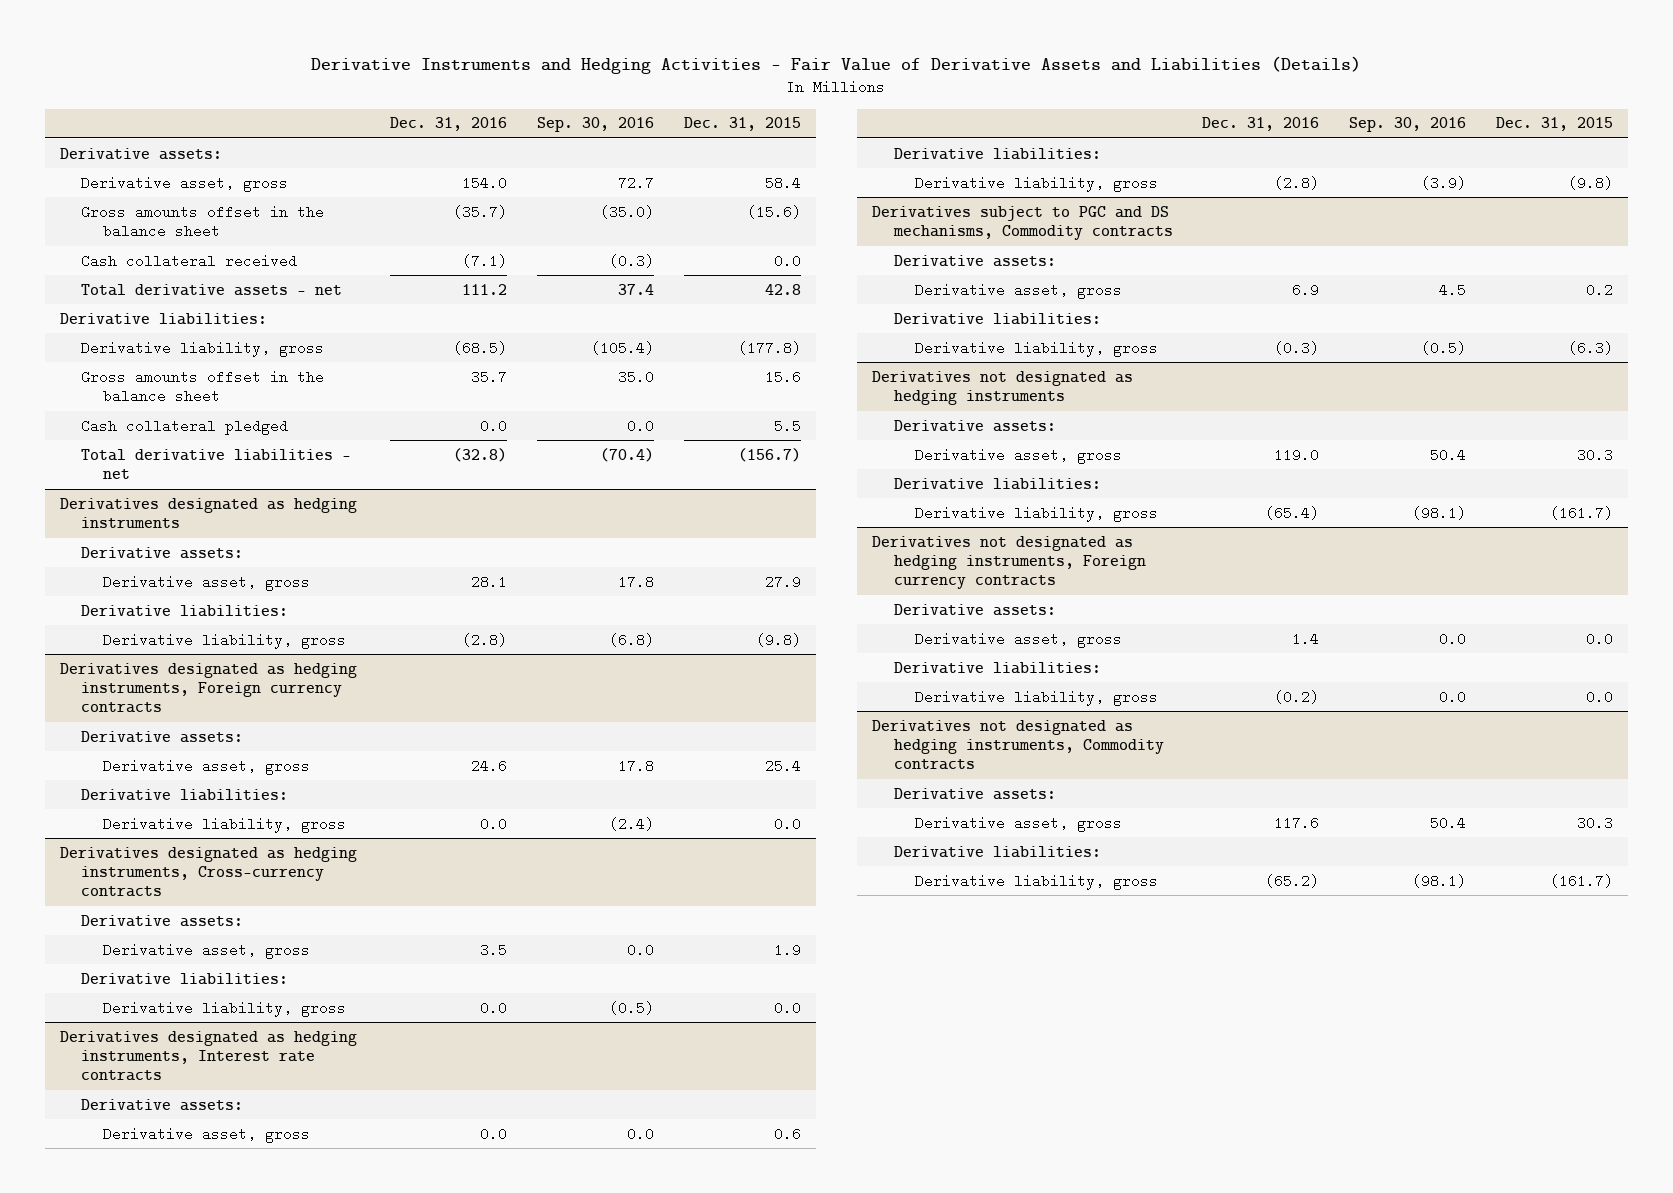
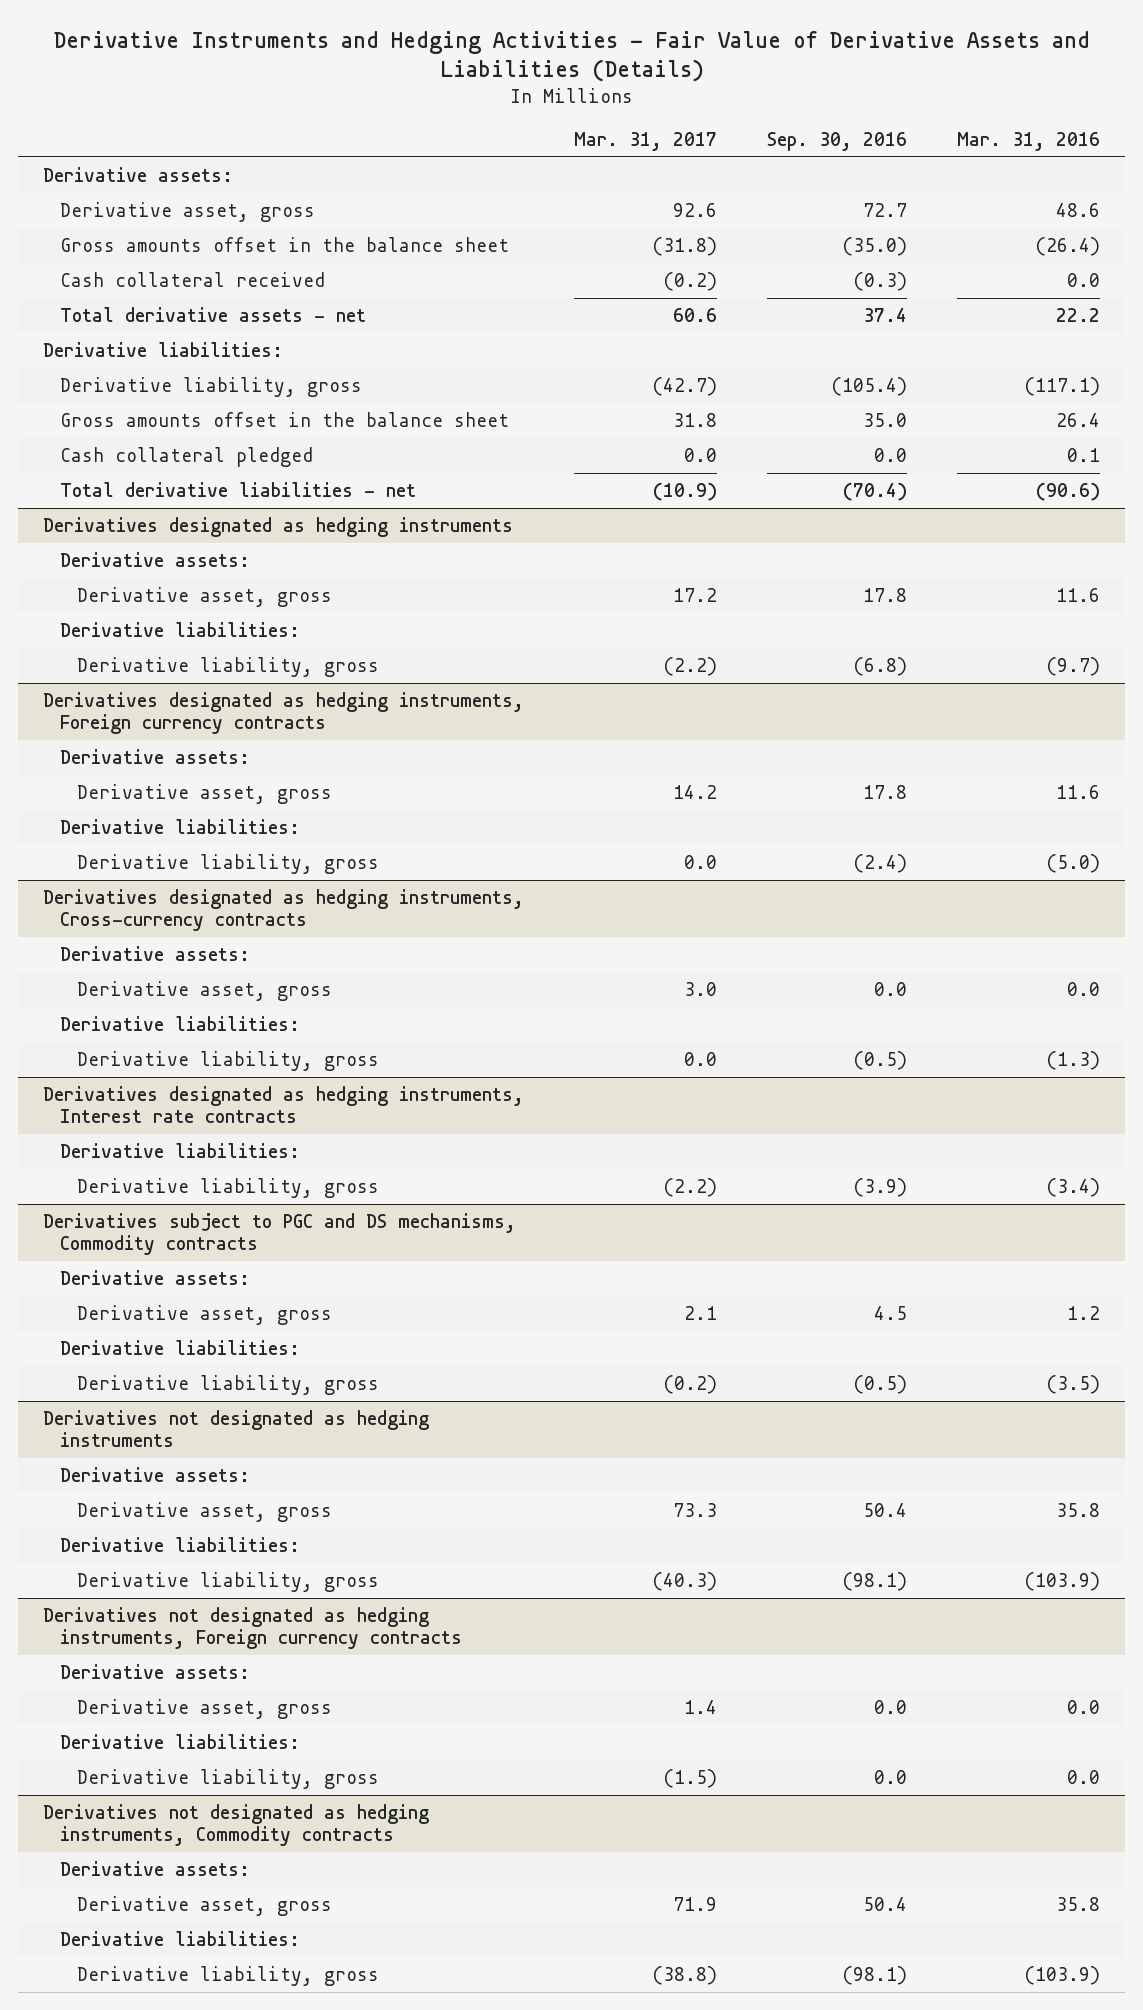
- | Dec. 31, 2016 | Sep. 30, 2016 | Dec. 31, 2015
+ | Mar. 31, 2017 | Sep. 30, 2016 | Mar. 31, 2016
@ Derivatives designated as hedging instruments, Interest rate contracts
- Derivative assets:
- Derivative asset, gross | 0.0 | 0.0 | 0.6

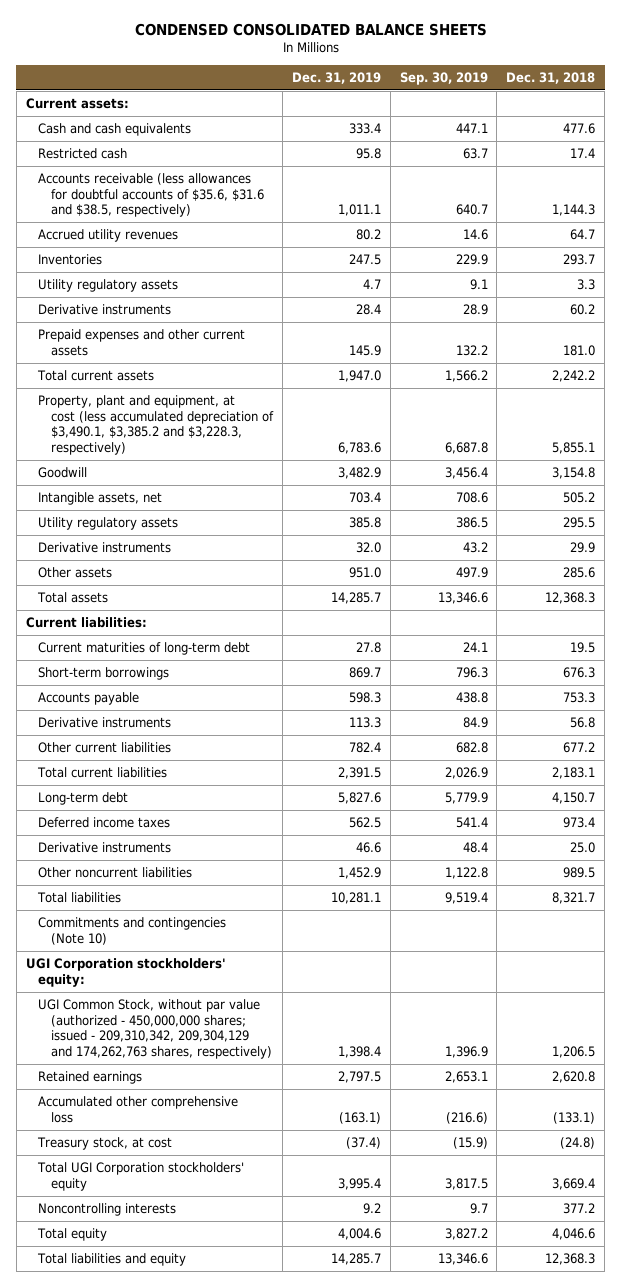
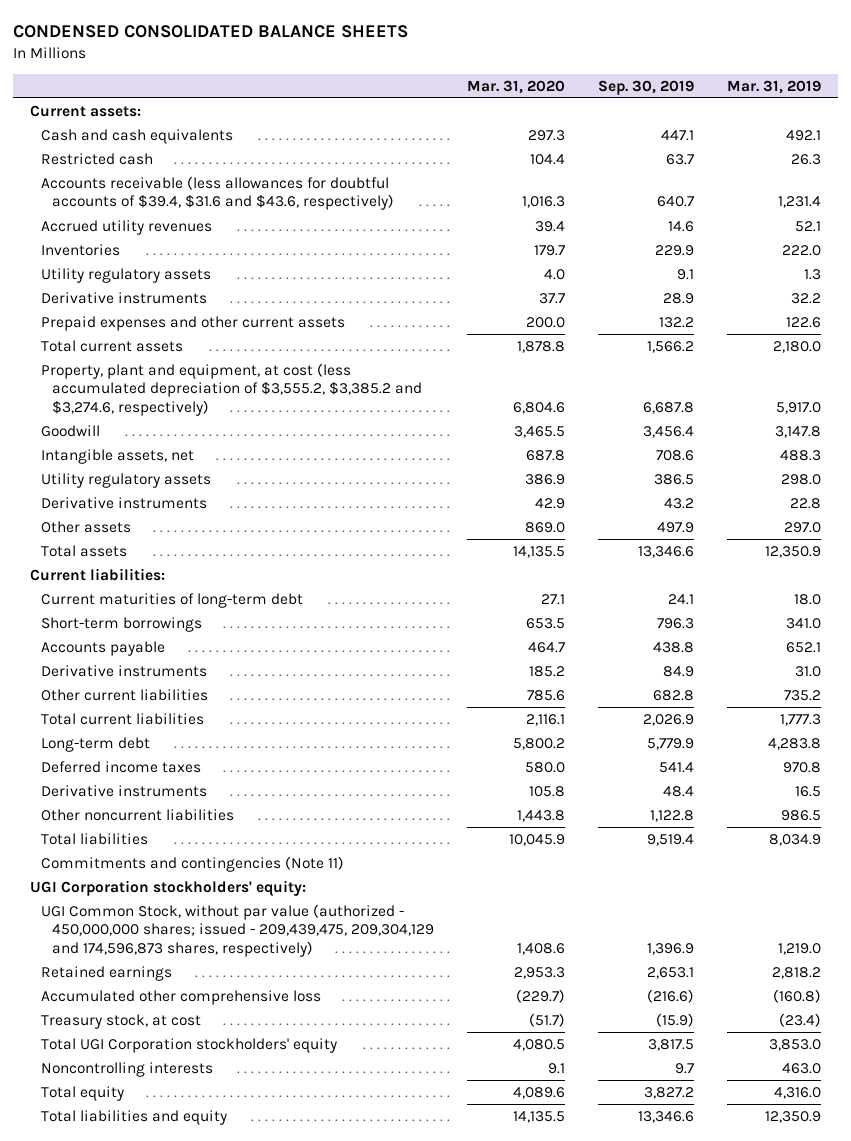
- | Dec. 31, 2019 | Sep. 30, 2019 | Dec. 31, 2018
+ | Mar. 31, 2020 | Sep. 30, 2019 | Mar. 31, 2019
- Accounts receivable (less allowances for doubtful accounts of $35.6, $31.6 and $38.5, respectively) | 1,011.1 | 640.7 | 1,144.3
+ Accounts receivable (less allowances for doubtful accounts of $39.4, $31.6 and $43.6, respectively) | 1,016.3 | 640.7 | 1,231.4
- Property, plant and equipment, at cost (less accumulated depreciation of $3,490.1, $3,385.2 and $3,228.3, respectively) | 6,783.6 | 6,687.8 | 5,855.1
+ Property, plant and equipment, at cost (less accumulated depreciation of $3,555.2, $3,385.2 and $3,274.6, respectively) | 6,804.6 | 6,687.8 | 5,917.0
- Commitments and contingencies (Note 10)
+ Commitments and contingencies (Note 11)
- UGI Common Stock, without par value (authorized - 450,000,000 shares; issued - 209,310,342, 209,304,129 and 174,262,763 shares, respectively) | 1,398.4 | 1,396.9 | 1,206.5
+ UGI Common Stock, without par value (authorized - 450,000,000 shares; issued - 209,439,475, 209,304,129 and 174,596,873 shares, respectively) | 1,408.6 | 1,396.9 | 1,219.0

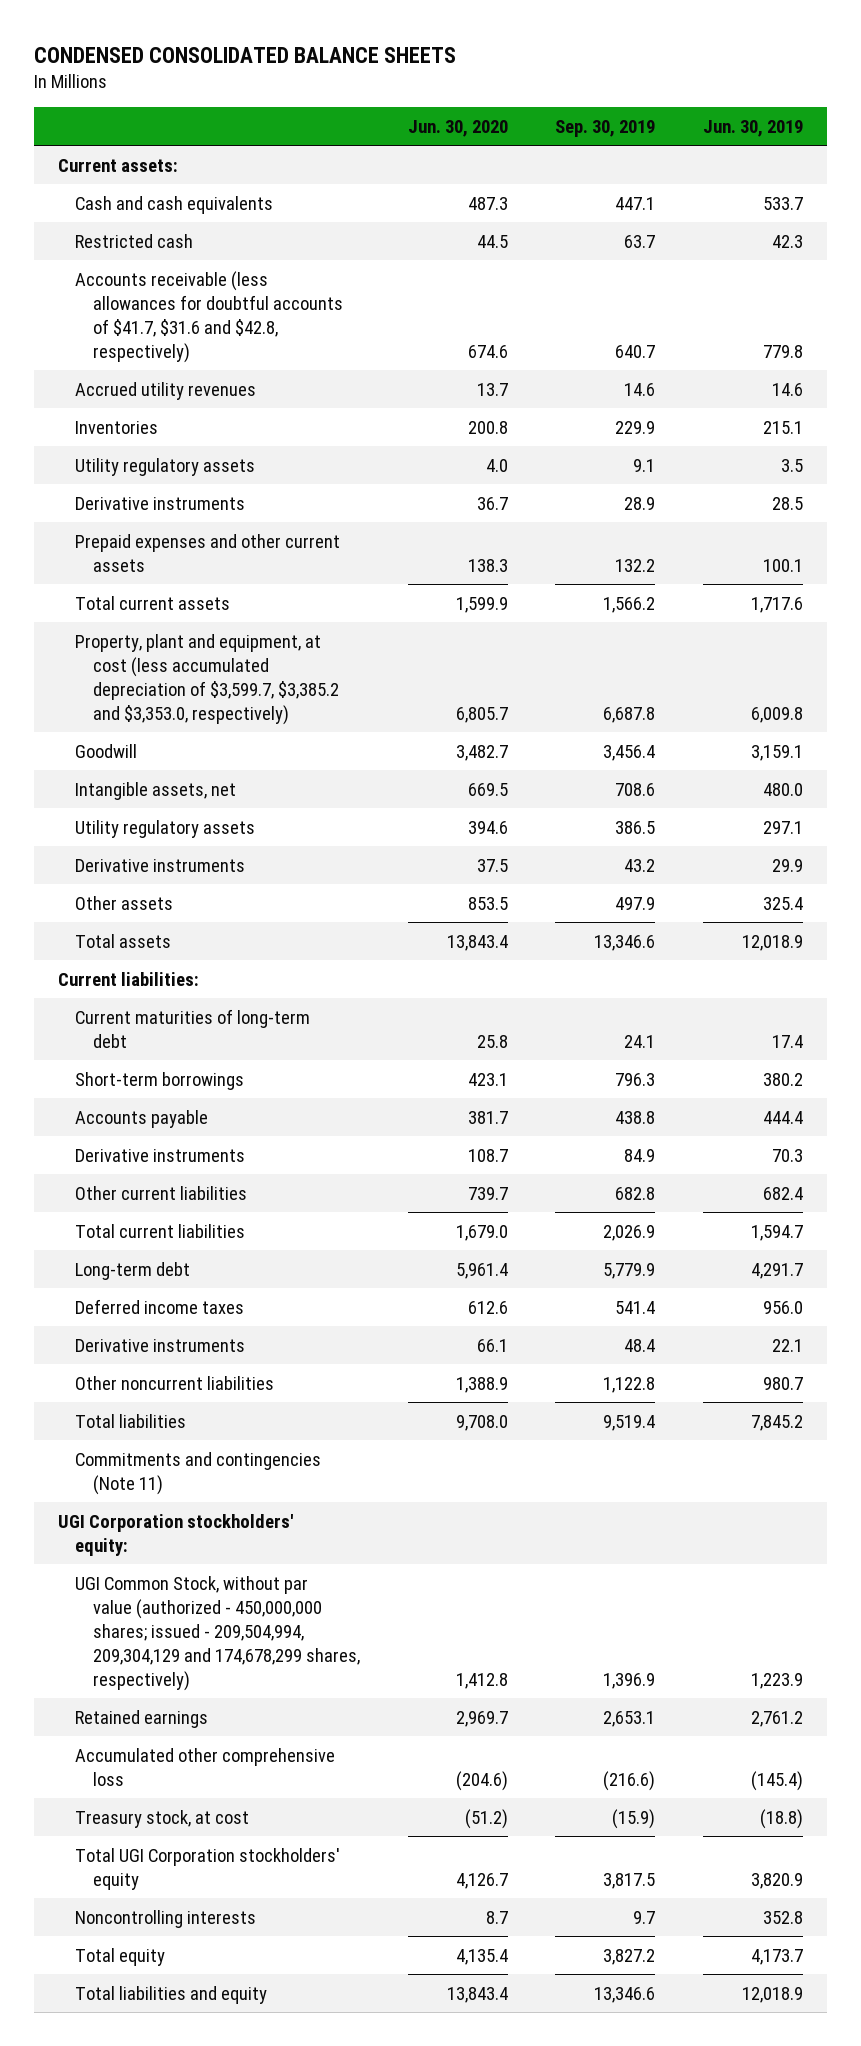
- | Mar. 31, 2020 | Sep. 30, 2019 | Mar. 31, 2019
+ | Jun. 30, 2020 | Sep. 30, 2019 | Jun. 30, 2019
- Accounts receivable (less allowances for doubtful accounts of $39.4, $31.6 and $43.6, respectively) | 1,016.3 | 640.7 | 1,231.4
+ Accounts receivable (less allowances for doubtful accounts of $41.7, $31.6 and $42.8, respectively) | 674.6 | 640.7 | 779.8
- Property, plant and equipment, at cost (less accumulated depreciation of $3,555.2, $3,385.2 and $3,274.6, respectively) | 6,804.6 | 6,687.8 | 5,917.0
+ Property, plant and equipment, at cost (less accumulated depreciation of $3,599.7, $3,385.2 and $3,353.0, respectively) | 6,805.7 | 6,687.8 | 6,009.8
- UGI Common Stock, without par value (authorized - 450,000,000 shares; issued - 209,439,475, 209,304,129 and 174,596,873 shares, respectively) | 1,408.6 | 1,396.9 | 1,219.0
+ UGI Common Stock, without par value (authorized - 450,000,000 shares; issued - 209,504,994, 209,304,129 and 174,678,299 shares, respectively) | 1,412.8 | 1,396.9 | 1,223.9

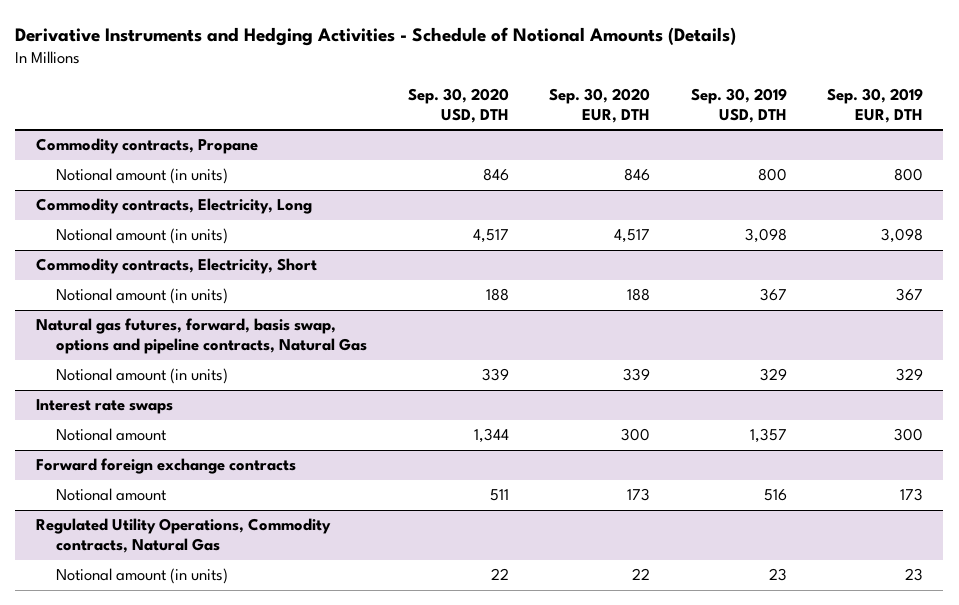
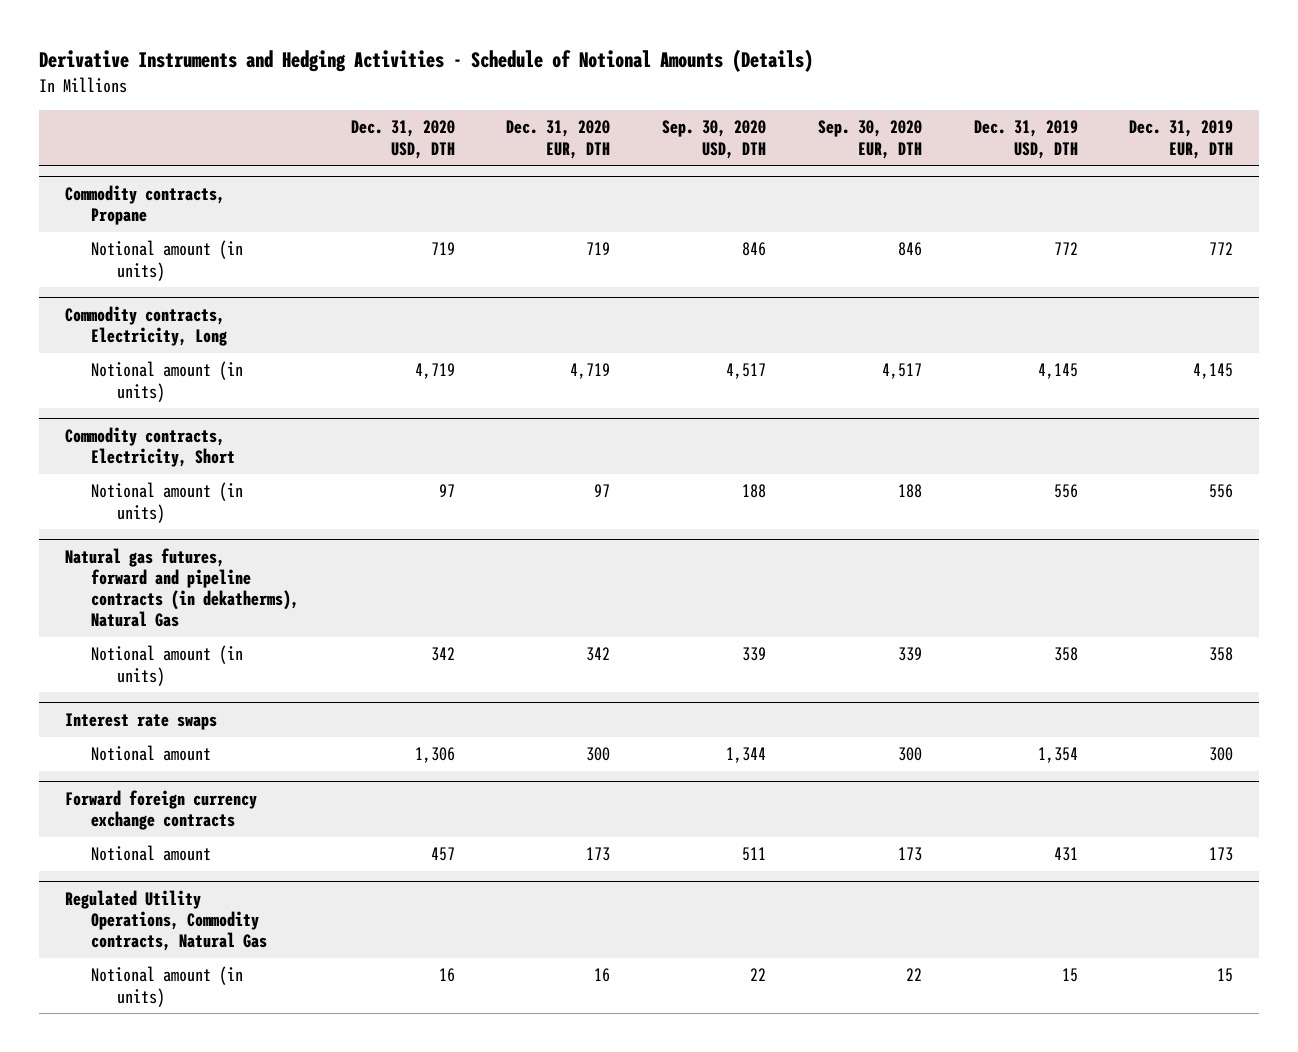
- | Sep. 30, 2020 USD, DTH | Sep. 30, 2020 EUR, DTH | Sep. 30, 2019 USD, DTH | Sep. 30, 2019 EUR, DTH
+ | Dec. 31, 2020 USD, DTH | Dec. 31, 2020 EUR, DTH | Sep. 30, 2020 USD, DTH | Sep. 30, 2020 EUR, DTH | Dec. 31, 2019 USD, DTH | Dec. 31, 2019 EUR, DTH
- Natural gas futures, forward, basis swap, options and pipeline contracts, Natural Gas
+ Natural gas futures, forward and pipeline contracts (in dekatherms), Natural Gas
- Forward foreign exchange contracts
+ Forward foreign currency exchange contracts

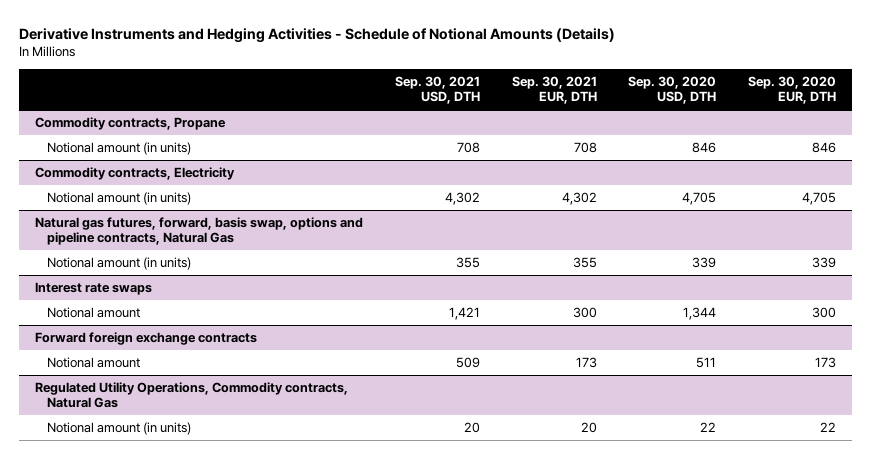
- | Dec. 31, 2020 USD, DTH | Dec. 31, 2020 EUR, DTH | Sep. 30, 2020 USD, DTH | Sep. 30, 2020 EUR, DTH | Dec. 31, 2019 USD, DTH | Dec. 31, 2019 EUR, DTH
+ | Sep. 30, 2021 USD, DTH | Sep. 30, 2021 EUR, DTH | Sep. 30, 2020 USD, DTH | Sep. 30, 2020 EUR, DTH
- Commodity contracts, Electricity, Long
- Notional amount (in units) | 4,719 | 4,719 | 4,517 | 4,517 | 4,145 | 4,145
- Commodity contracts, Electricity, Short
- Notional amount (in units) | 97 | 97 | 188 | 188 | 556 | 556
- Natural gas futures, forward and pipeline contracts (in dekatherms), Natural Gas
+ Commodity contracts, Electricity
+ Notional amount (in units) | 4,302 | 4,302 | 4,705 | 4,705
+ Natural gas futures, forward, basis swap, options and pipeline contracts, Natural Gas
- Forward foreign currency exchange contracts
+ Forward foreign exchange contracts

